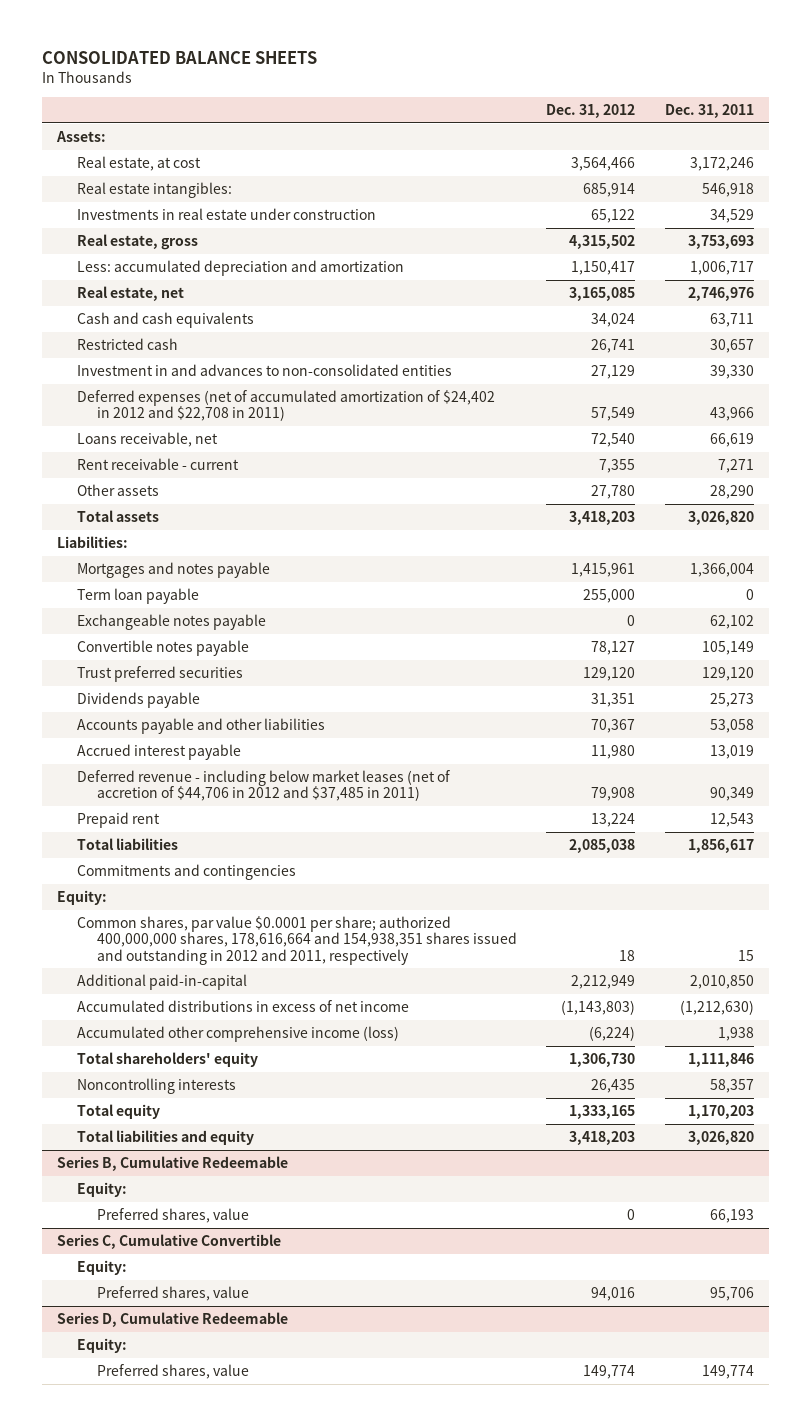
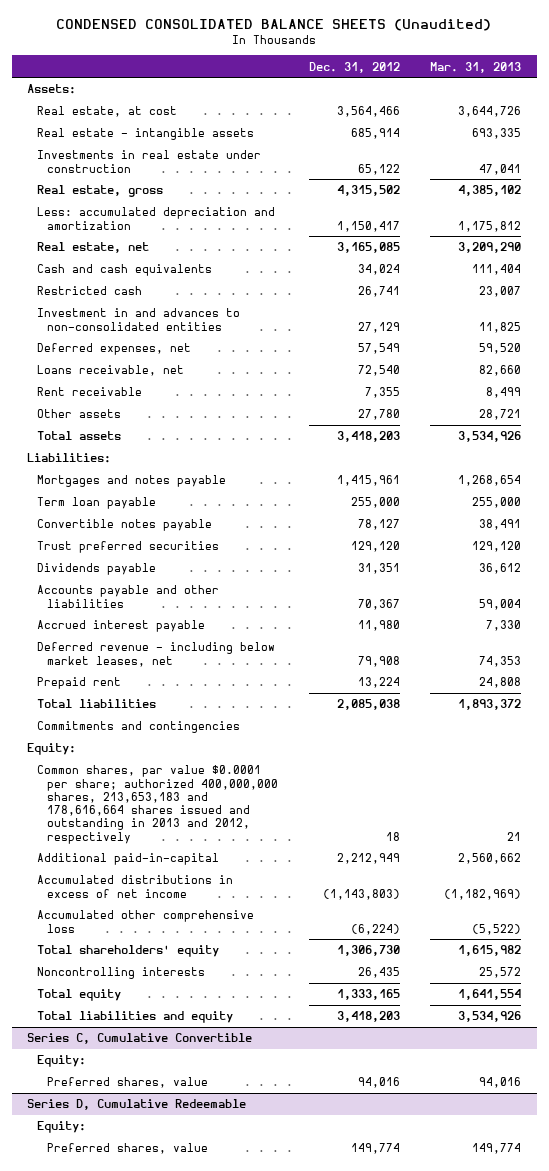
- CONSOLIDATED BALANCE SHEETS
+ CONDENSED CONSOLIDATED BALANCE SHEETS (Unaudited)
- | Dec. 31, 2012 | Dec. 31, 2011
+ | Dec. 31, 2012 | Mar. 31, 2013
- Real estate intangibles: | 685,914 | 546,918
+ Real estate - intangible assets | 685,914 | 693,335
- Deferred expenses (net of accumulated amortization of $24,402 in 2012 and $22,708 in 2011) | 57,549 | 43,966
+ Deferred expenses, net | 57,549 | 59,520
- Rent receivable - current | 7,355 | 7,271
+ Rent receivable | 7,355 | 8,499
- Exchangeable notes payable | 0 | 62,102
- Deferred revenue - including below market leases (net of accretion of $44,706 in 2012 and $37,485 in 2011) | 79,908 | 90,349
+ Deferred revenue - including below market leases, net | 79,908 | 74,353
- Common shares, par value $0.0001 per share; authorized 400,000,000 shares, 178,616,664 and 154,938,351 shares issued and outstanding in 2012 and 2011, respectively | 18 | 15
+ Common shares, par value $0.0001 per share; authorized 400,000,000 shares, 213,653,183 and 178,616,664 shares issued and outstanding in 2013 and 2012, respectively | 18 | 21
- Accumulated other comprehensive income (loss) | (6,224) | 1,938
+ Accumulated other comprehensive loss | (6,224) | (5,522)
- Series B, Cumulative Redeemable
- Equity:
- Preferred shares, value | 0 | 66,193

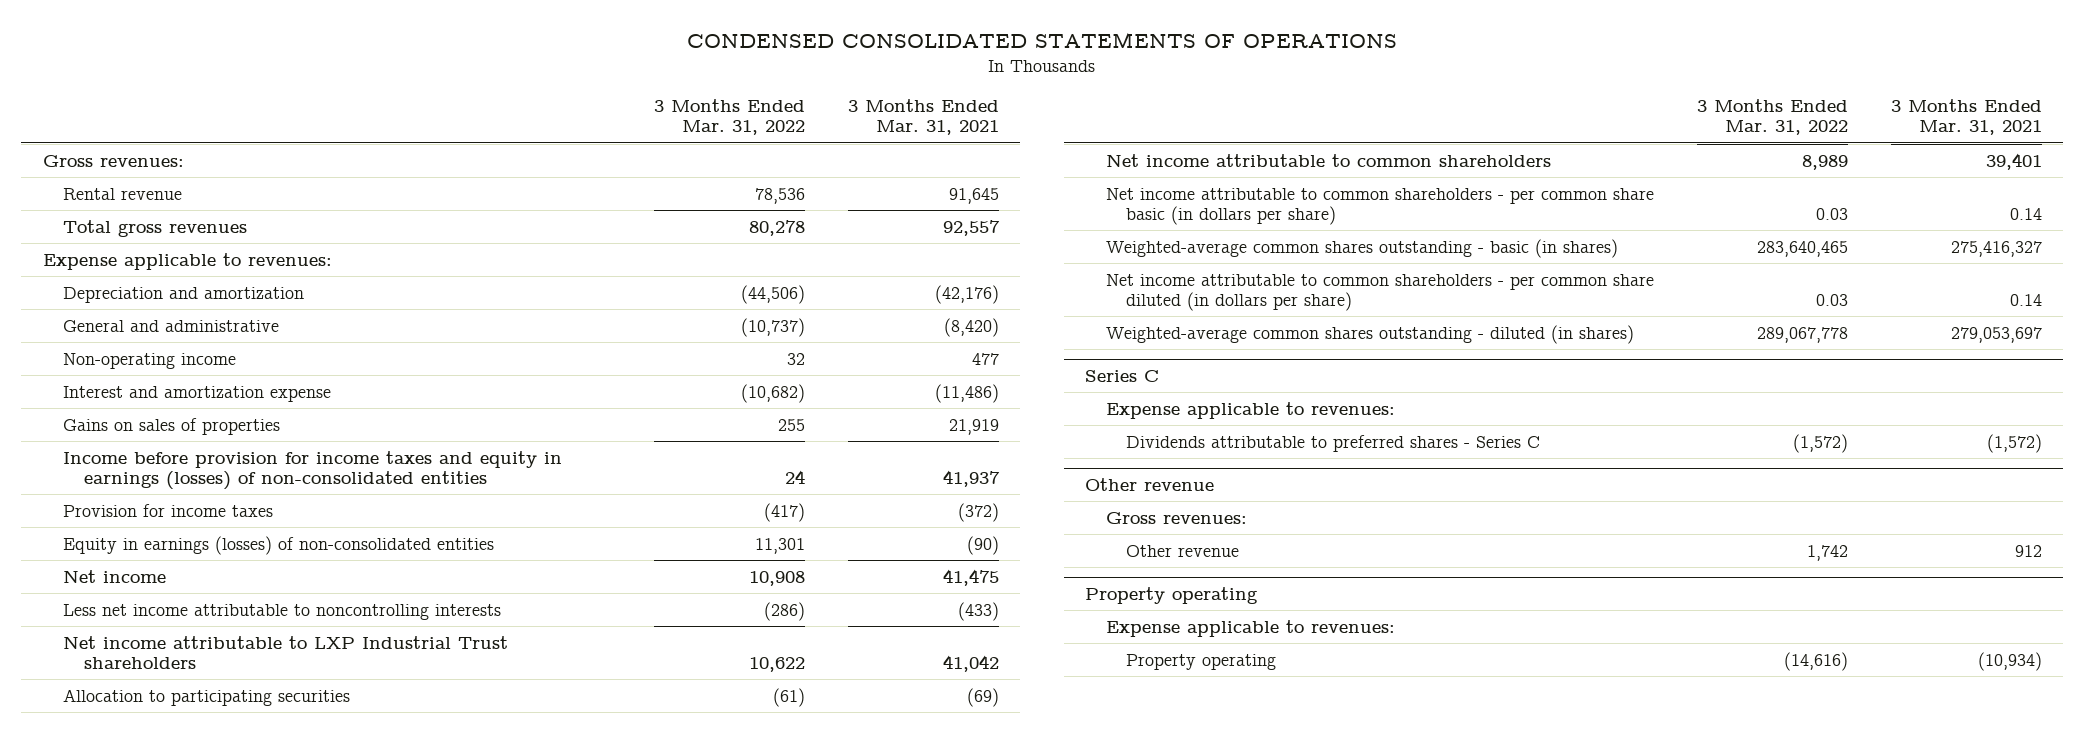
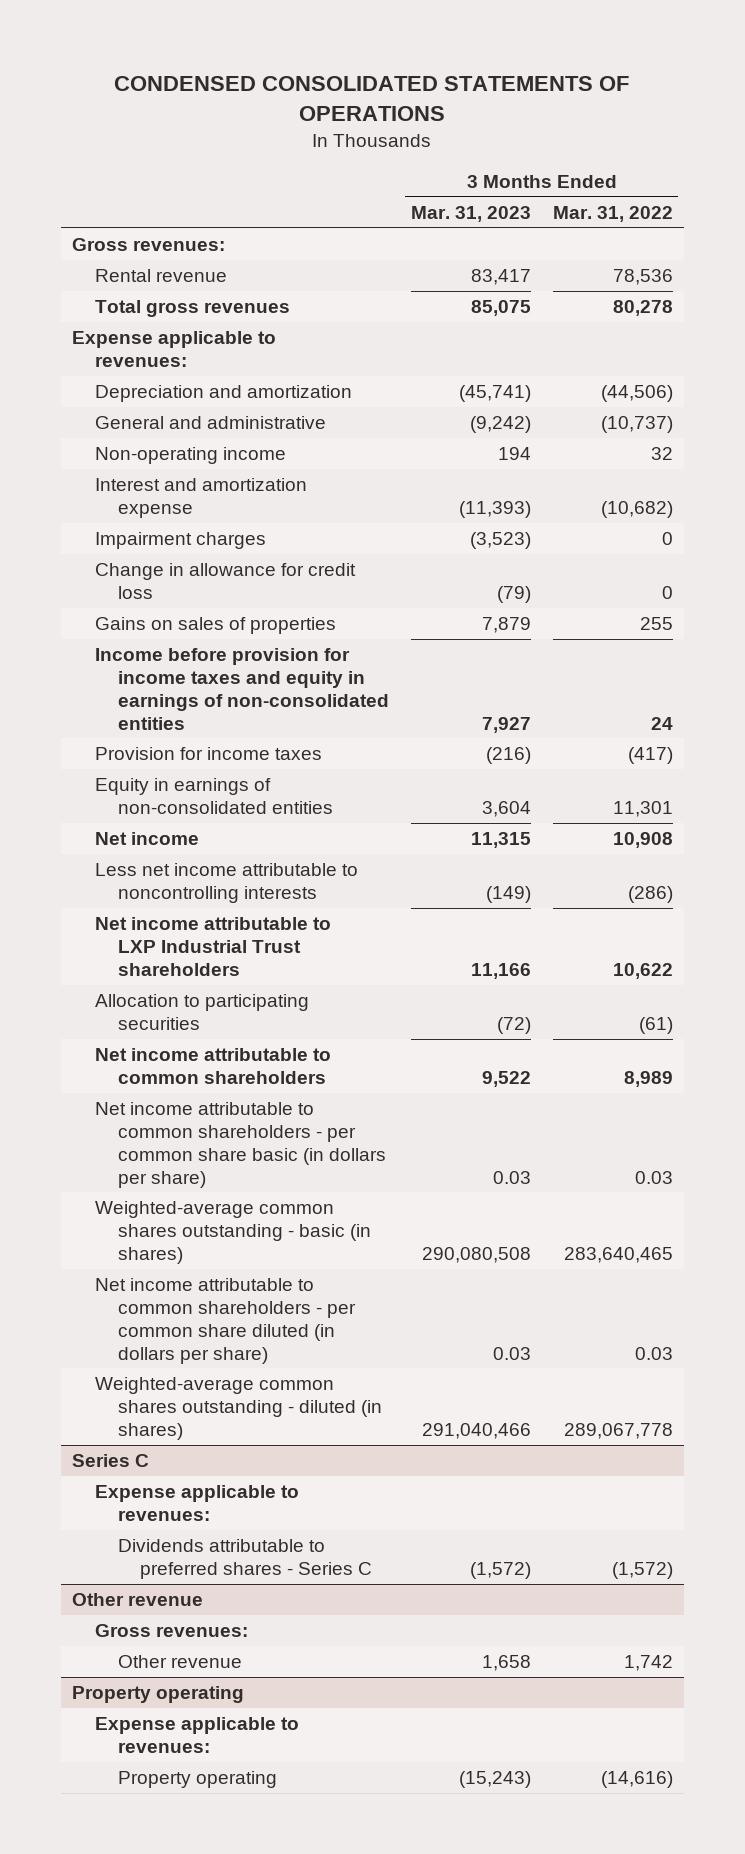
- | 3 Months Ended Mar. 31, 2022 | 3 Months Ended Mar. 31, 2021
+ | 3 Months Ended Mar. 31, 2023 | 3 Months Ended Mar. 31, 2022
+ Impairment charges | (3,523) | 0
+ Change in allowance for credit loss | (79) | 0
- Income before provision for income taxes and equity in earnings (losses) of non-consolidated entities | 24 | 41,937
+ Income before provision for income taxes and equity in earnings of non-consolidated entities | 7,927 | 24
- Equity in earnings (losses) of non-consolidated entities | 11,301 | (90)
+ Equity in earnings of non-consolidated entities | 3,604 | 11,301

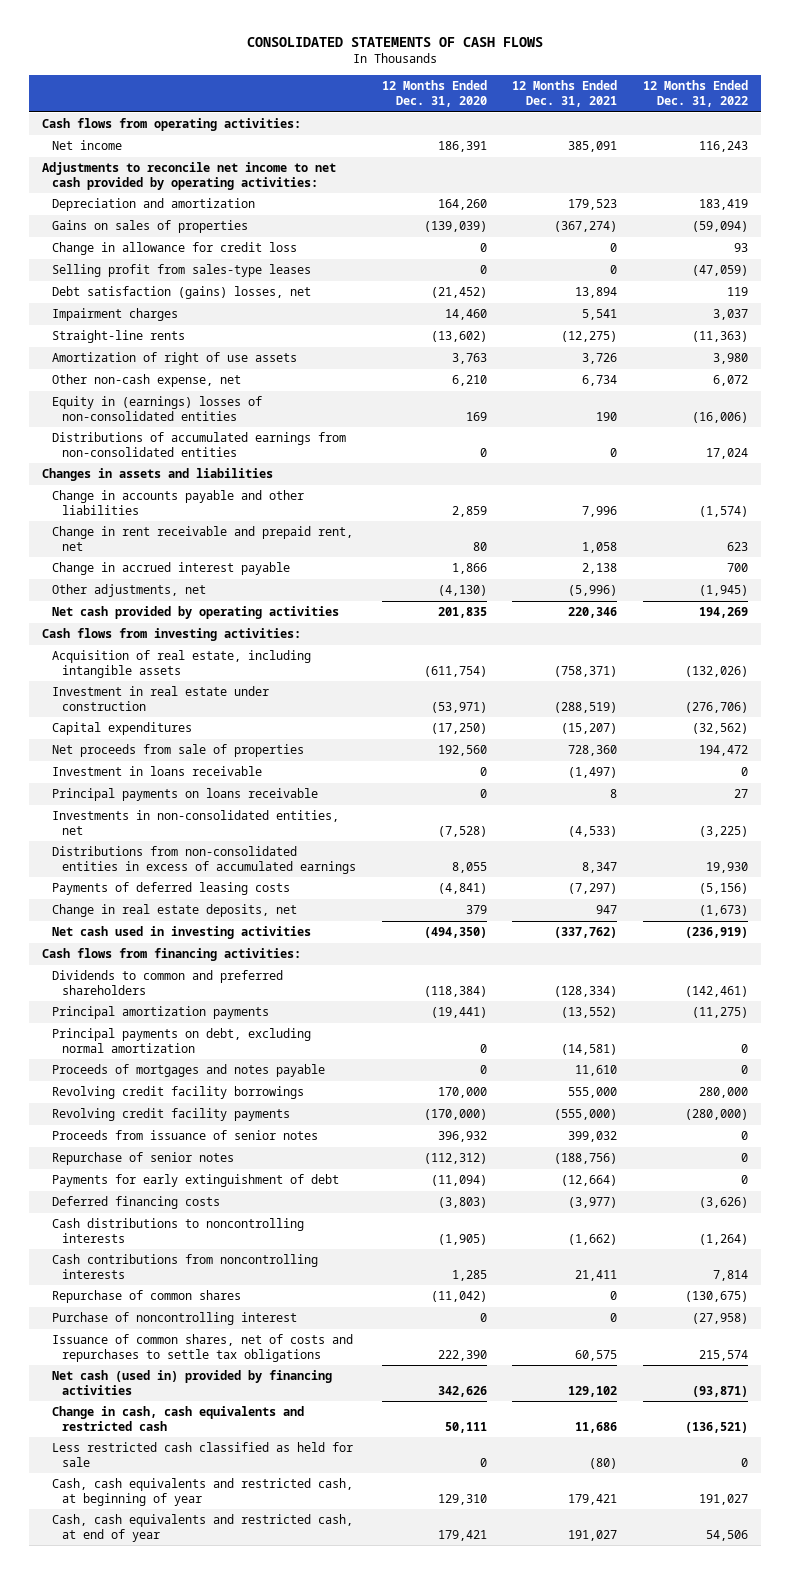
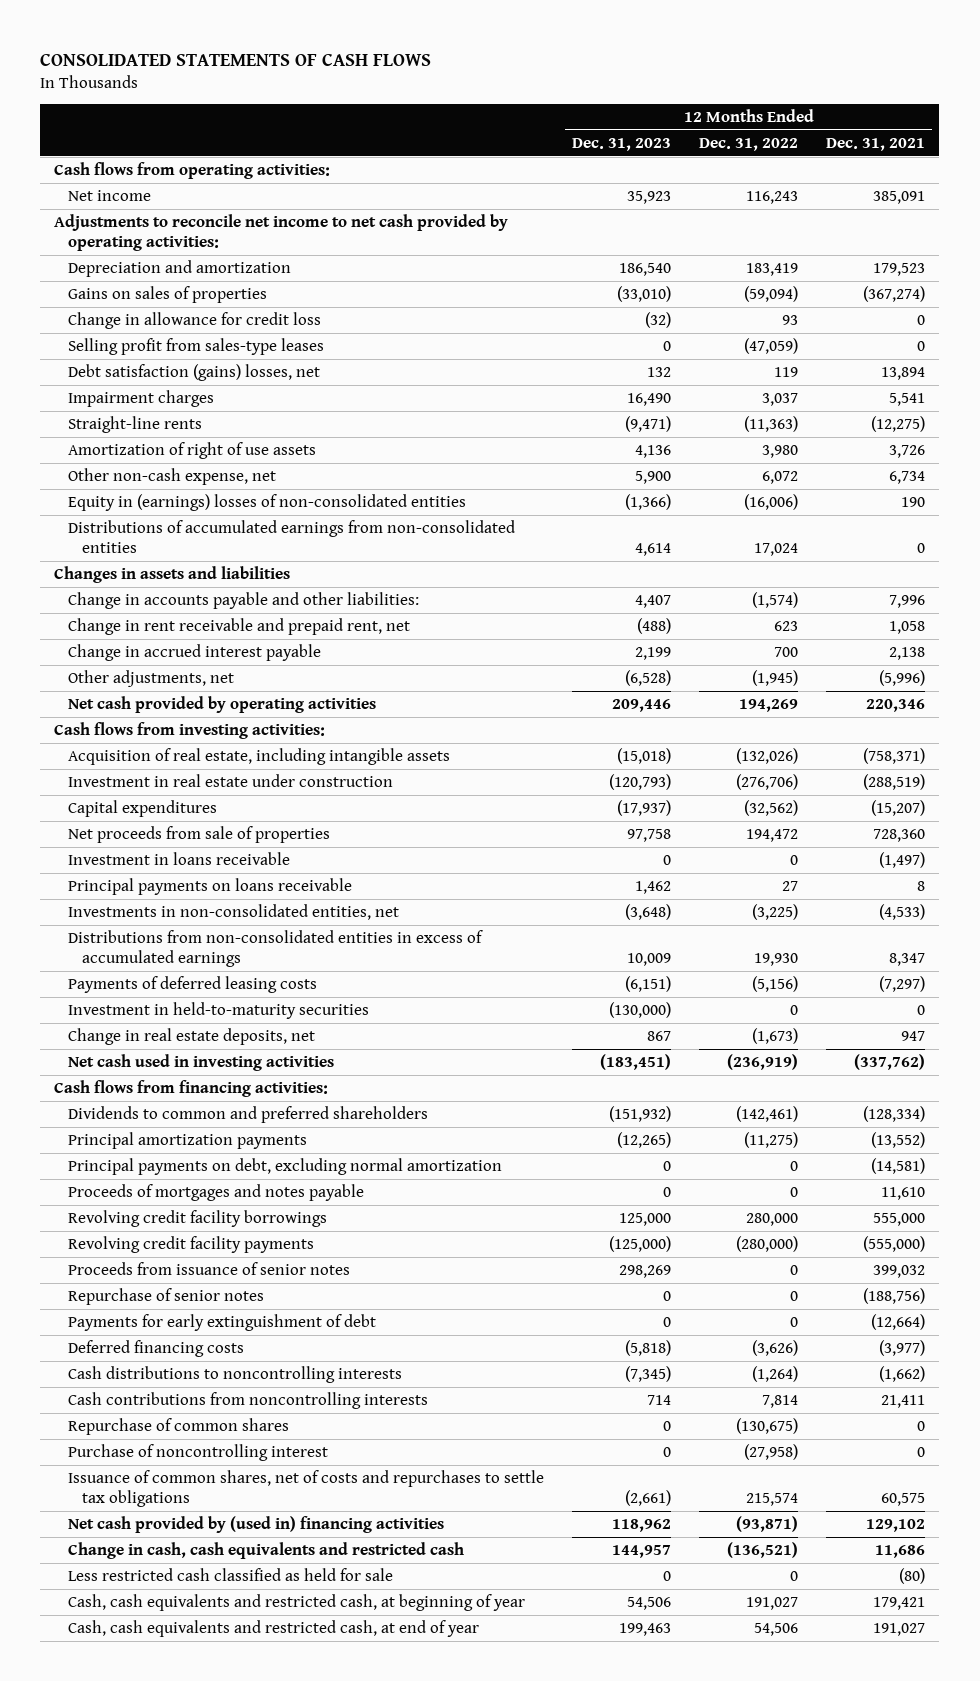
- | 12 Months Ended Dec. 31, 2020 | 12 Months Ended Dec. 31, 2021 | 12 Months Ended Dec. 31, 2022
+ | 12 Months Ended Dec. 31, 2023 | 12 Months Ended Dec. 31, 2022 | 12 Months Ended Dec. 31, 2021
- Change in accounts payable and other liabilities | 2,859 | 7,996 | (1,574)
+ Change in accounts payable and other liabilities: | 4,407 | (1,574) | 7,996
+ Investment in held-to-maturity securities | (130,000) | 0 | 0
- Net cash (used in) provided by financing activities | 342,626 | 129,102 | (93,871)
+ Net cash provided by (used in) financing activities | 118,962 | (93,871) | 129,102

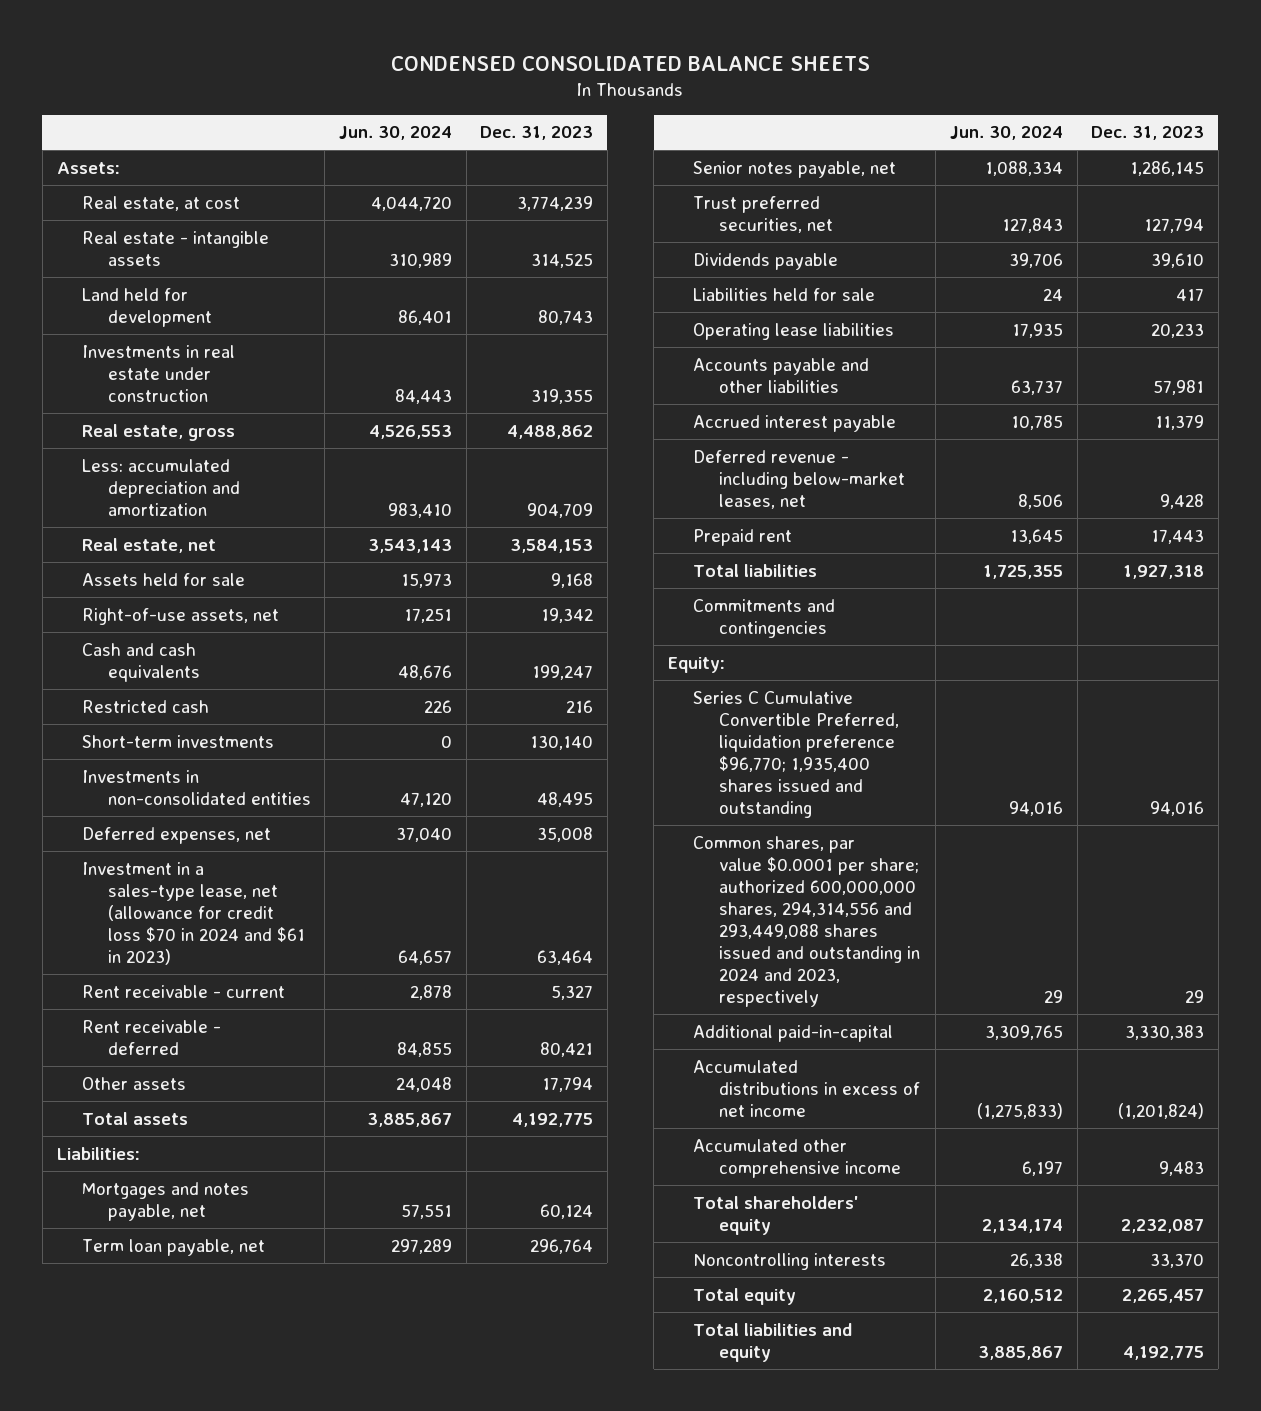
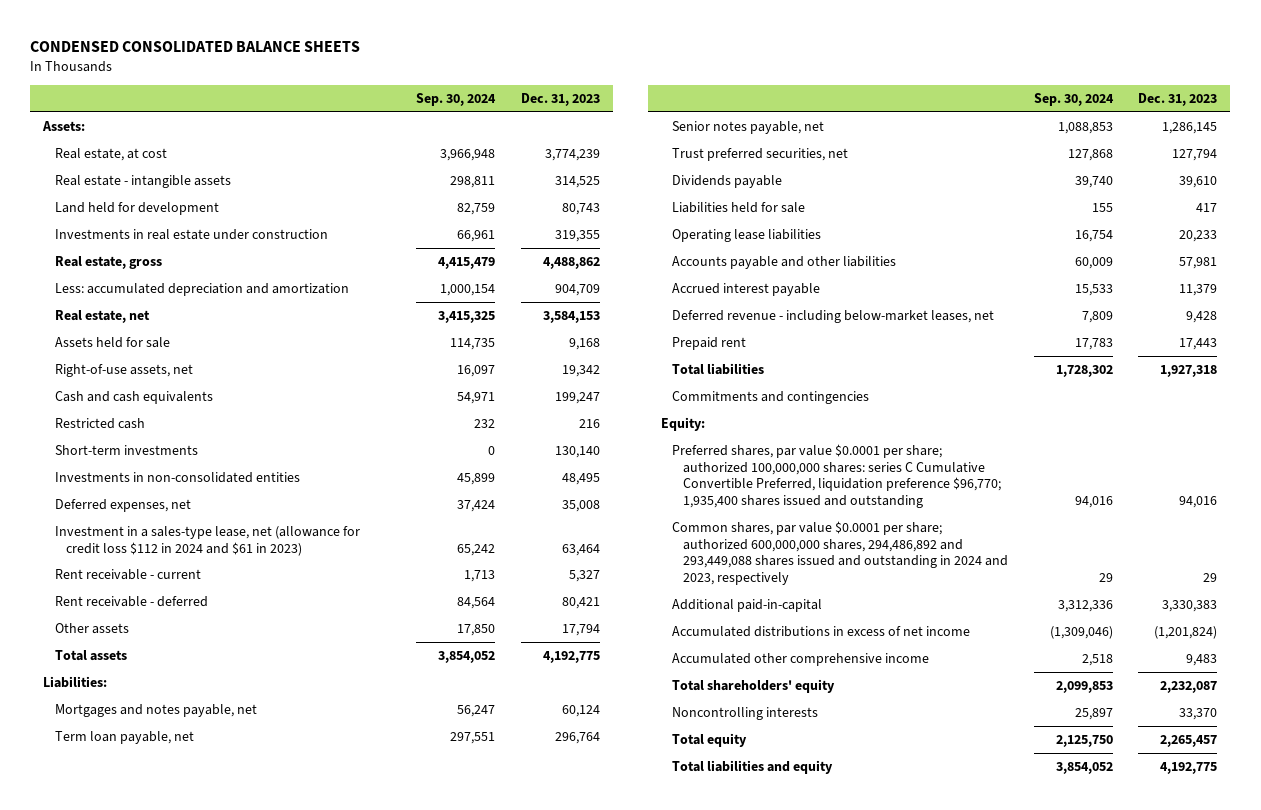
- | Jun. 30, 2024 | Dec. 31, 2023
+ | Sep. 30, 2024 | Dec. 31, 2023
- Investment in a sales-type lease, net (allowance for credit loss $70 in 2024 and $61 in 2023) | 64,657 | 63,464
+ Investment in a sales-type lease, net (allowance for credit loss $112 in 2024 and $61 in 2023) | 65,242 | 63,464
- Series C Cumulative Convertible Preferred, liquidation preference $96,770; 1,935,400 shares issued and outstanding | 94,016 | 94,016
- Common shares, par value $0.0001 per share; authorized 600,000,000 shares, 294,314,556 and 293,449,088 shares issued and outstanding in 2024 and 2023, respectively | 29 | 29
+ Preferred shares, par value $0.0001 per share; authorized 100,000,000 shares: series C Cumulative Convertible Preferred, liquidation preference $96,770; 1,935,400 shares issued and outstanding | 94,016 | 94,016
+ Common shares, par value $0.0001 per share; authorized 600,000,000 shares, 294,486,892 and 293,449,088 shares issued and outstanding in 2024 and 2023, respectively | 29 | 29

